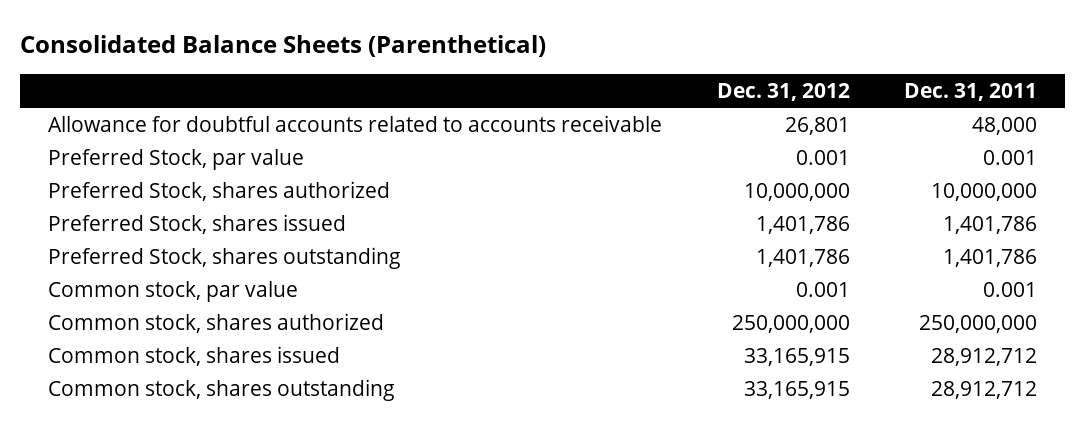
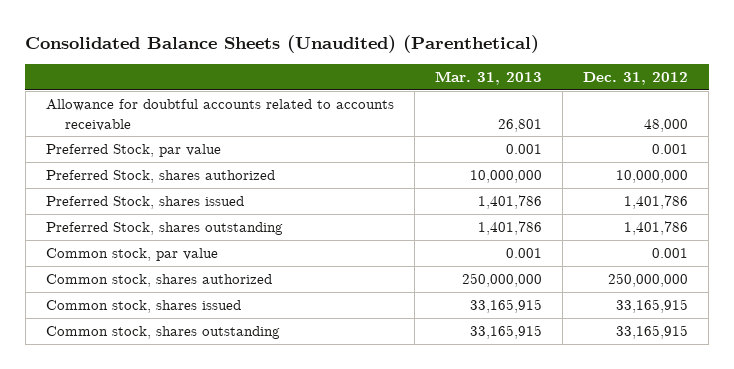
- Consolidated Balance Sheets (Parenthetical)
+ Consolidated Balance Sheets (Unaudited) (Parenthetical)
- | Dec. 31, 2012 | Dec. 31, 2011
+ | Mar. 31, 2013 | Dec. 31, 2012
- Allowance for doubtful accounts related to accounts receivable | 26,801 | 48,000
+ Allowance for doubtful accounts related to accounts receivable | 26,801 | 48,000

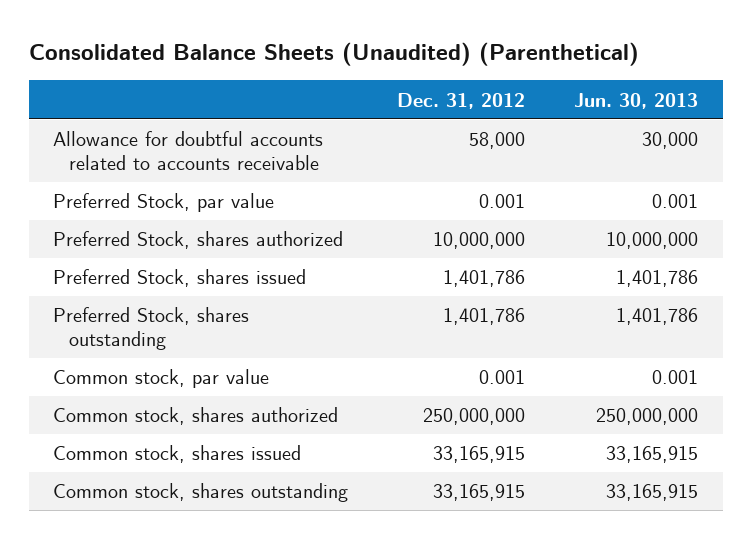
- | Mar. 31, 2013 | Dec. 31, 2012
+ | Dec. 31, 2012 | Jun. 30, 2013
- Allowance for doubtful accounts related to accounts receivable | 26,801 | 48,000
+ Allowance for doubtful accounts related to accounts receivable | 58,000 | 30,000

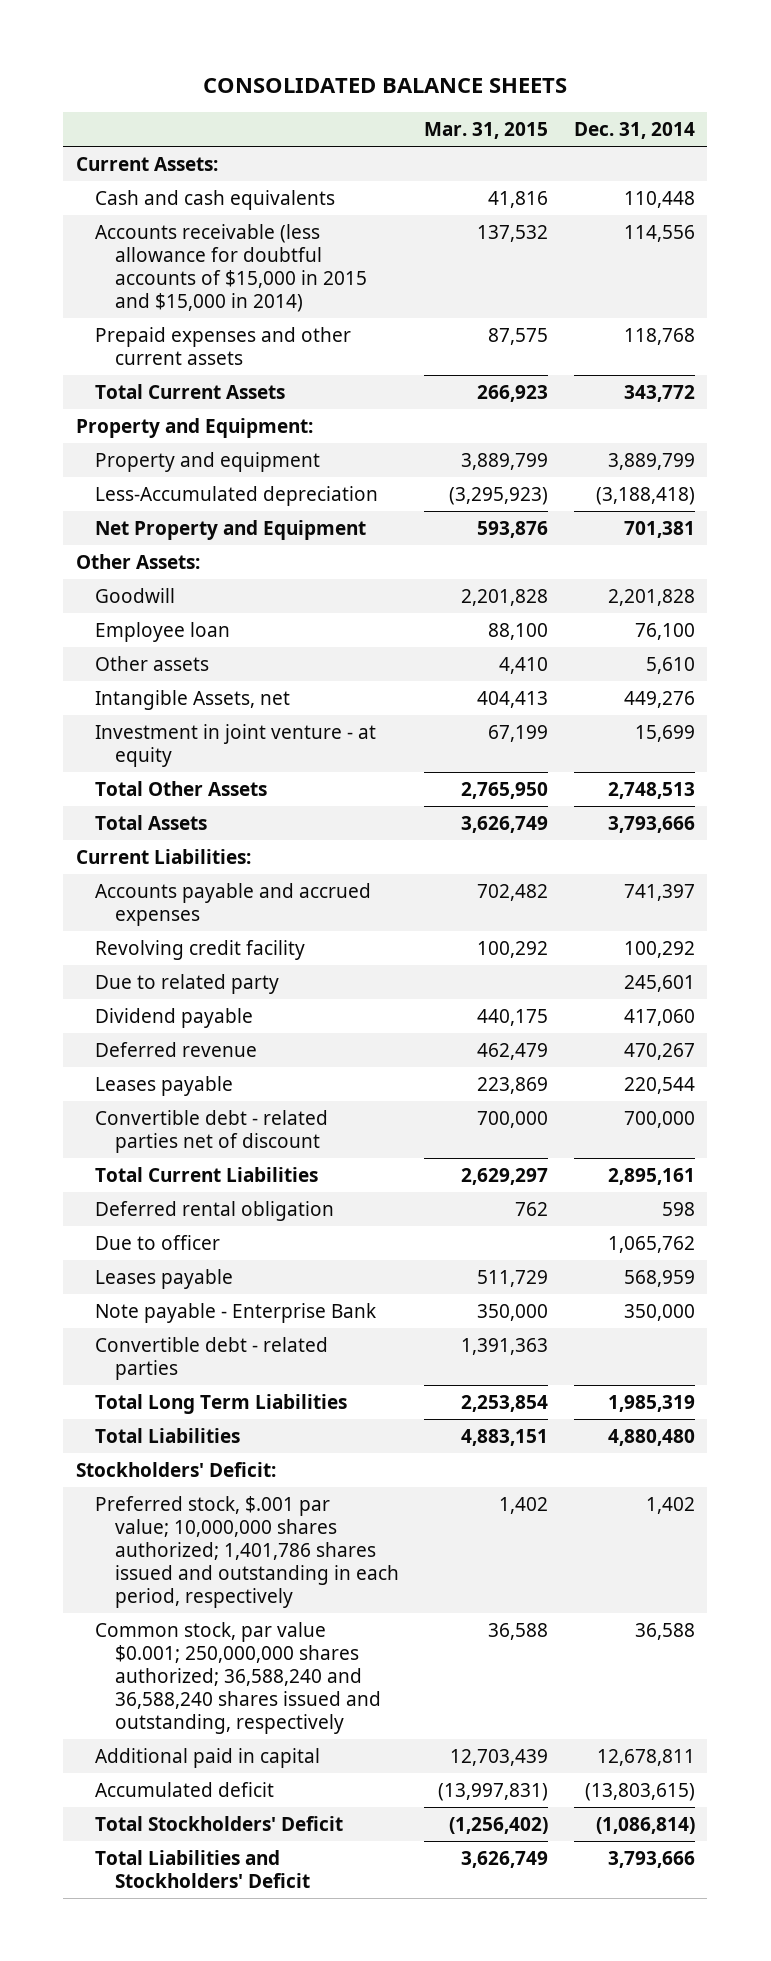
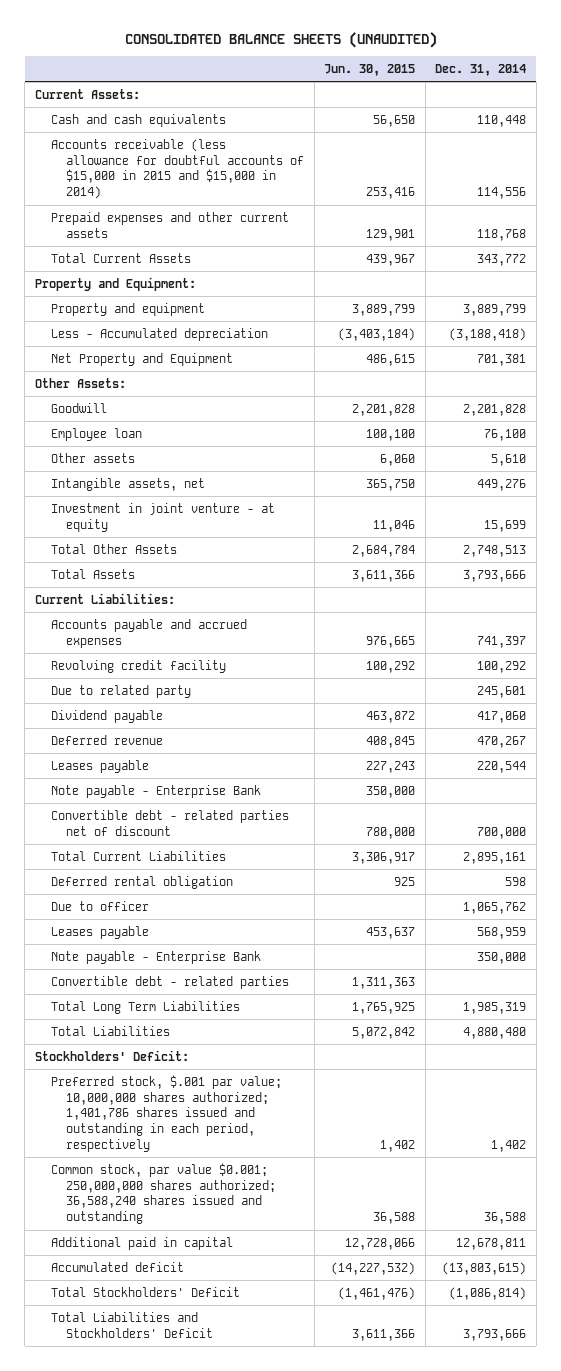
- CONSOLIDATED BALANCE SHEETS
+ CONSOLIDATED BALANCE SHEETS (UNAUDITED)
- | Mar. 31, 2015 | Dec. 31, 2014
+ | Jun. 30, 2015 | Dec. 31, 2014
- Less-Accumulated depreciation | (3,295,923) | (3,188,418)
+ Less - Accumulated depreciation | (3,403,184) | (3,188,418)
- Intangible Assets, net | 404,413 | 449,276
+ Intangible assets, net | 365,750 | 449,276
+ Note payable - Enterprise Bank | 350,000 |
- Common stock, par value $0.001; 250,000,000 shares authorized; 36,588,240 and 36,588,240 shares issued and outstanding, respectively | 36,588 | 36,588
+ Common stock, par value $0.001; 250,000,000 shares authorized; 36,588,240 shares issued and outstanding | 36,588 | 36,588

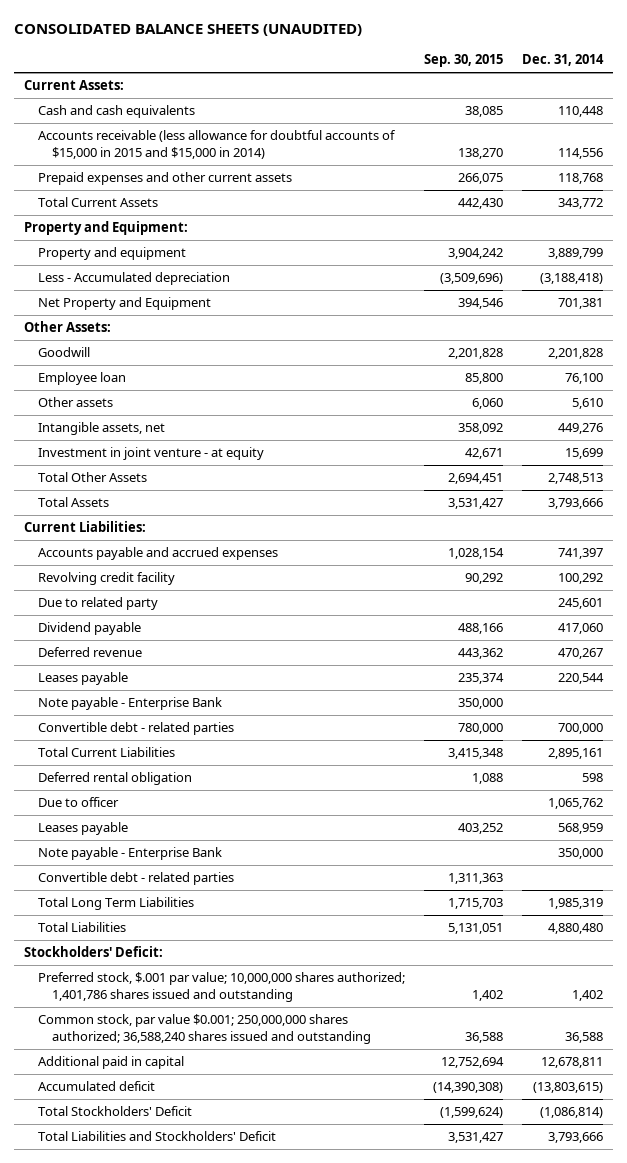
- | Jun. 30, 2015 | Dec. 31, 2014
+ | Sep. 30, 2015 | Dec. 31, 2014
- Convertible debt - related parties net of discount | 780,000 | 700,000
+ Convertible debt - related parties | 780,000 | 700,000
- Preferred stock, $.001 par value; 10,000,000 shares authorized; 1,401,786 shares issued and outstanding in each period, respectively | 1,402 | 1,402
+ Preferred stock, $.001 par value; 10,000,000 shares authorized; 1,401,786 shares issued and outstanding | 1,402 | 1,402

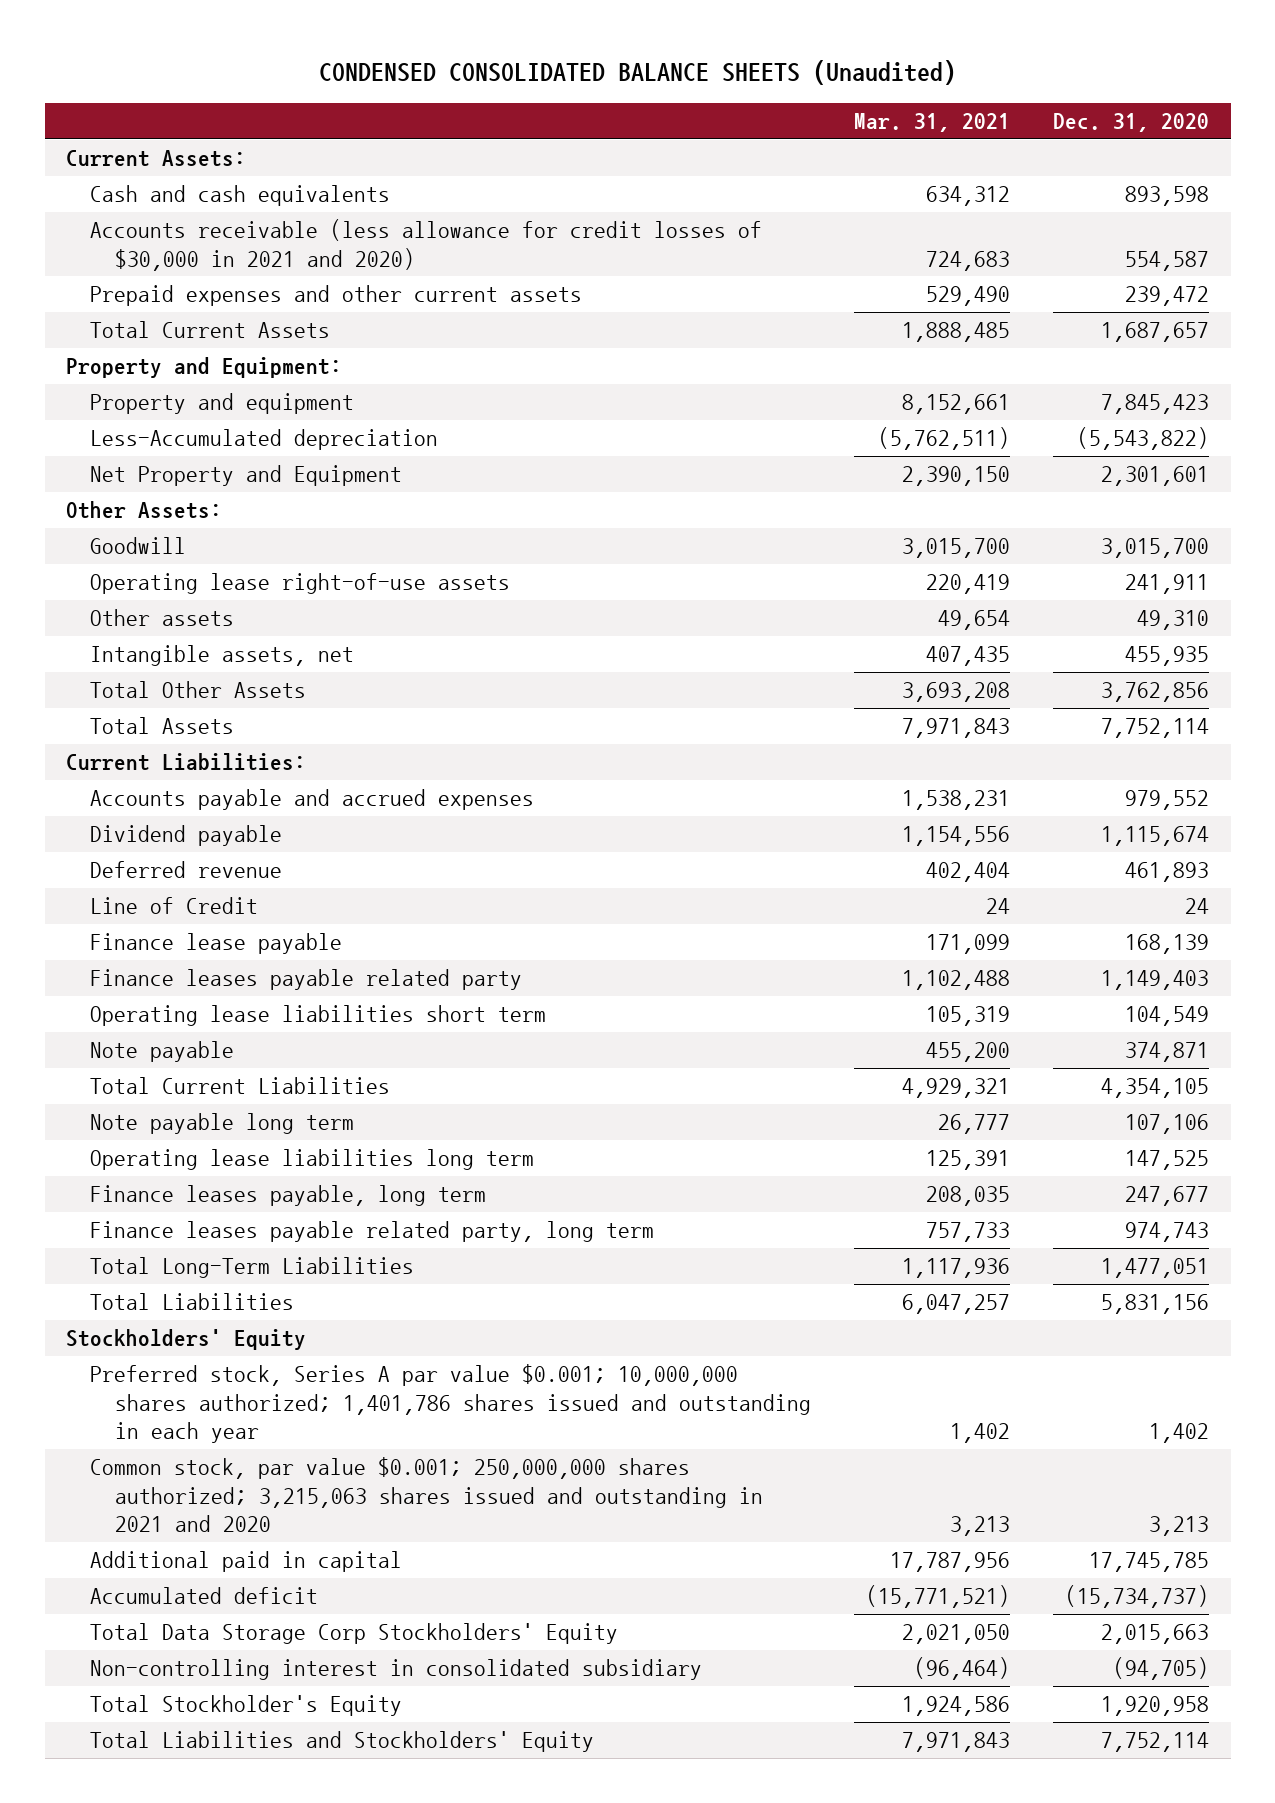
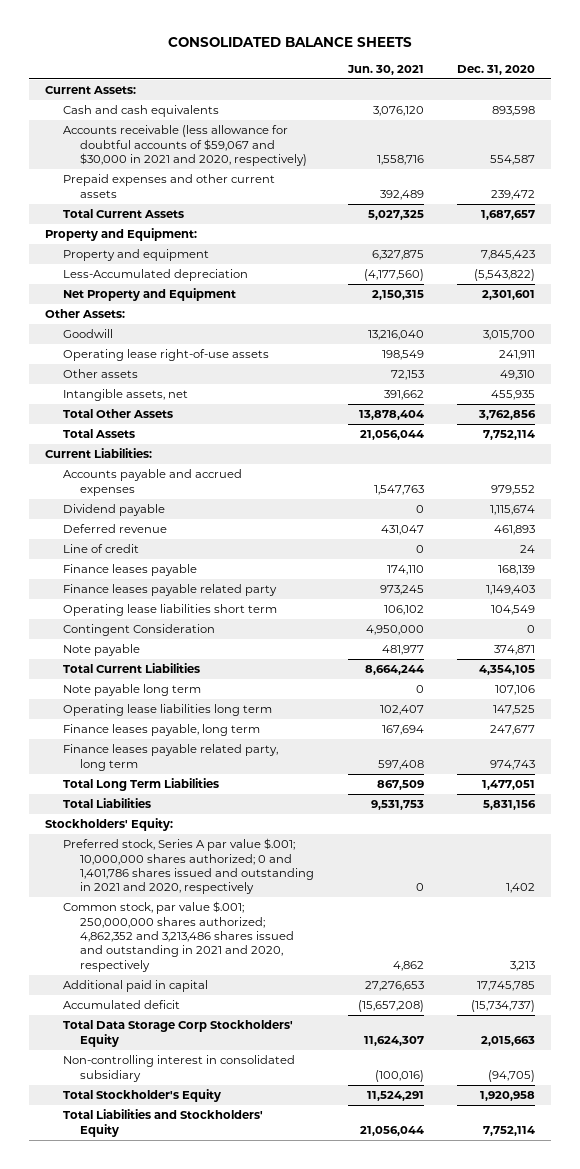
- CONDENSED CONSOLIDATED BALANCE SHEETS (Unaudited)
+ CONSOLIDATED BALANCE SHEETS
- | Mar. 31, 2021 | Dec. 31, 2020
+ | Jun. 30, 2021 | Dec. 31, 2020
- Accounts receivable (less allowance for credit losses of $30,000 in 2021 and 2020) | 724,683 | 554,587
+ Accounts receivable (less allowance for doubtful accounts of $59,067 and $30,000 in 2021 and 2020, respectively) | 1,558,716 | 554,587
- Line of Credit | 24 | 24
- Finance lease payable | 171,099 | 168,139
+ Line of credit | 0 | 24
+ Finance leases payable | 174,110 | 168,139
+ Contingent Consideration | 4,950,000 | 0
- Total Long-Term Liabilities | 1,117,936 | 1,477,051
+ Total Long Term Liabilities | 867,509 | 1,477,051
- Stockholders' Equity
- Preferred stock, Series A par value $0.001; 10,000,000 shares authorized; 1,401,786 shares issued and outstanding in each year | 1,402 | 1,402
- Common stock, par value $0.001; 250,000,000 shares authorized; 3,215,063 shares issued and outstanding in 2021 and 2020 | 3,213 | 3,213
+ Stockholders' Equity:
+ Preferred stock, Series A par value $.001; 10,000,000 shares authorized; 0 and 1,401,786 shares issued and outstanding in 2021 and 2020, respectively | 0 | 1,402
+ Common stock, par value $.001; 250,000,000 shares authorized; 4,862,352 and 3,213,486 shares issued and outstanding in 2021 and 2020, respectively | 4,862 | 3,213

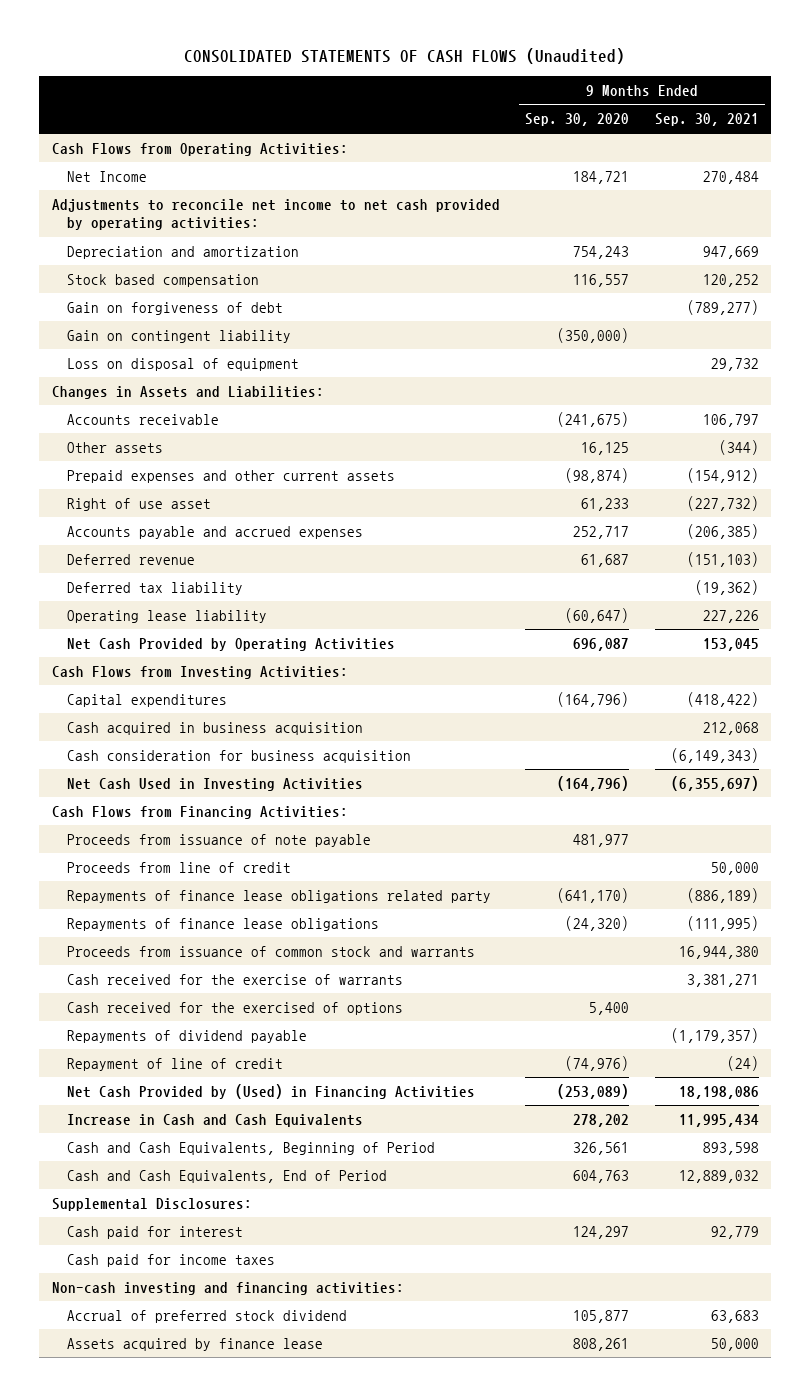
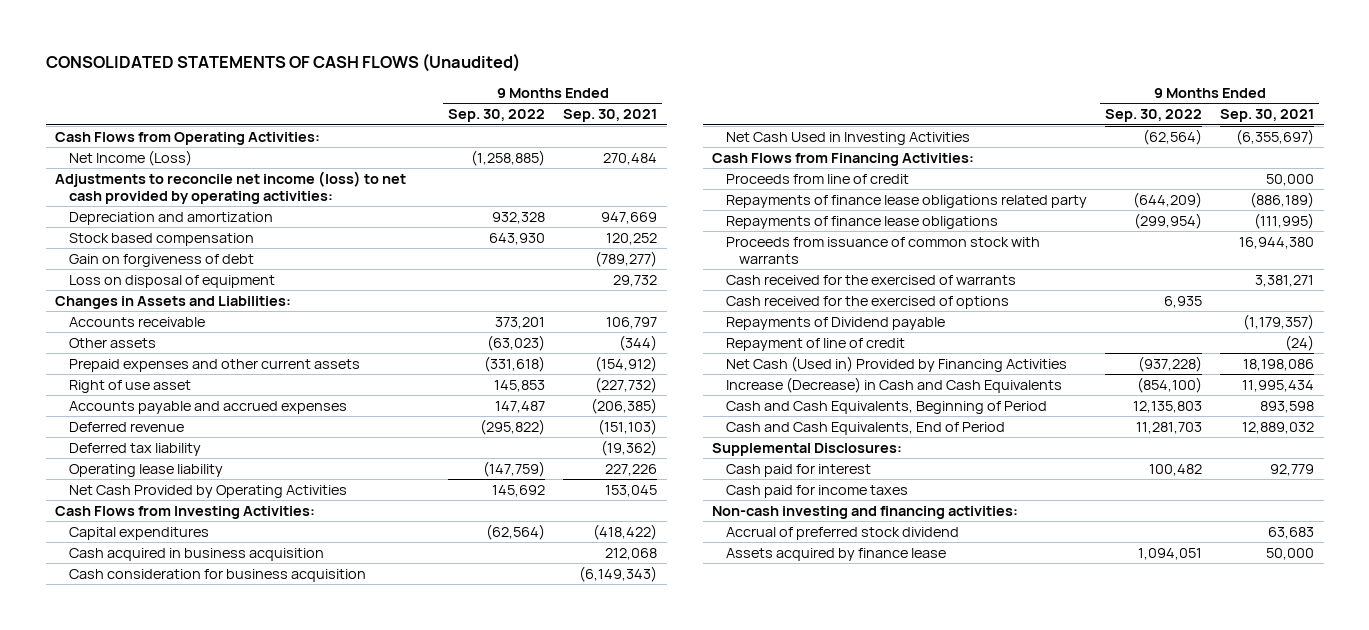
- | 9 Months Ended Sep. 30, 2020 | 9 Months Ended Sep. 30, 2021
+ | 9 Months Ended Sep. 30, 2022 | 9 Months Ended Sep. 30, 2021
- Net Income | 184,721 | 270,484
- Adjustments to reconcile net income to net cash provided by operating activities:
+ Net Income (Loss) | (1,258,885) | 270,484
+ Adjustments to reconcile net income (loss) to net cash provided by operating activities:
- Gain on contingent liability | (350,000) |
- Proceeds from issuance of note payable | 481,977 |
- Proceeds from issuance of common stock and warrants | | 16,944,380
- Cash received for the exercise of warrants | | 3,381,271
+ Proceeds from issuance of common stock with warrants | | 16,944,380
+ Cash received for the exercised of warrants | | 3,381,271
- Repayments of dividend payable | | (1,179,357)
+ Repayments of Dividend payable | | (1,179,357)
- Net Cash Provided by (Used) in Financing Activities | (253,089) | 18,198,086
- Increase in Cash and Cash Equivalents | 278,202 | 11,995,434
+ Net Cash (Used in) Provided by Financing Activities | (937,228) | 18,198,086
+ Increase (Decrease) in Cash and Cash Equivalents | (854,100) | 11,995,434

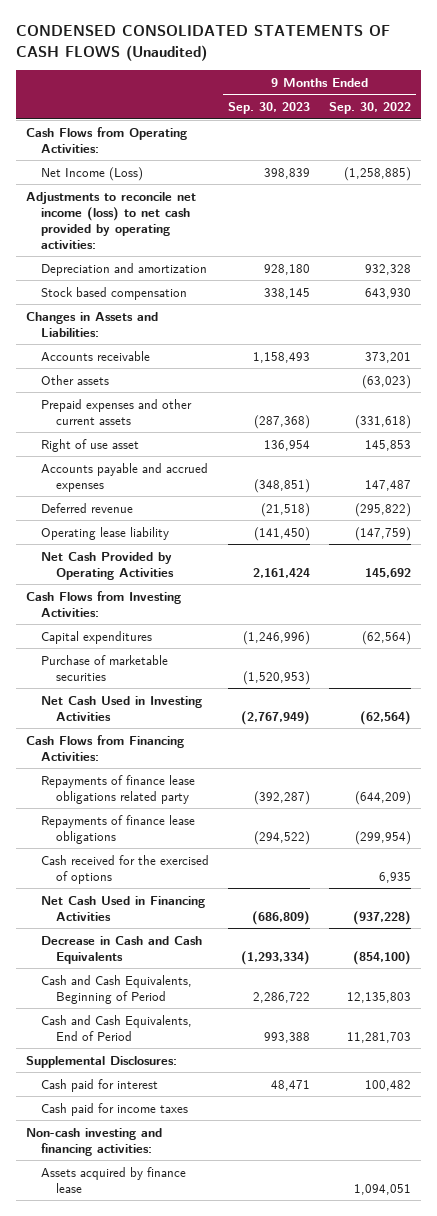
- CONSOLIDATED STATEMENTS OF CASH FLOWS (Unaudited)
+ CONDENSED CONSOLIDATED STATEMENTS OF CASH FLOWS (Unaudited)
- | 9 Months Ended Sep. 30, 2022 | 9 Months Ended Sep. 30, 2021
+ | 9 Months Ended Sep. 30, 2023 | 9 Months Ended Sep. 30, 2022
- Gain on forgiveness of debt | | (789,277)
- Loss on disposal of equipment | | 29,732
- Deferred tax liability | | (19,362)
- Cash acquired in business acquisition | | 212,068
- Cash consideration for business acquisition | | (6,149,343)
+ Purchase of marketable securities | (1,520,953) |
- Proceeds from line of credit | | 50,000
- Proceeds from issuance of common stock with warrants | | 16,944,380
- Cash received for the exercised of warrants | | 3,381,271
- Repayments of Dividend payable | | (1,179,357)
- Repayment of line of credit | | (24)
- Net Cash (Used in) Provided by Financing Activities | (937,228) | 18,198,086
- Increase (Decrease) in Cash and Cash Equivalents | (854,100) | 11,995,434
+ Net Cash Used in Financing Activities | (686,809) | (937,228)
+ Decrease in Cash and Cash Equivalents | (1,293,334) | (854,100)
- Accrual of preferred stock dividend | | 63,683

